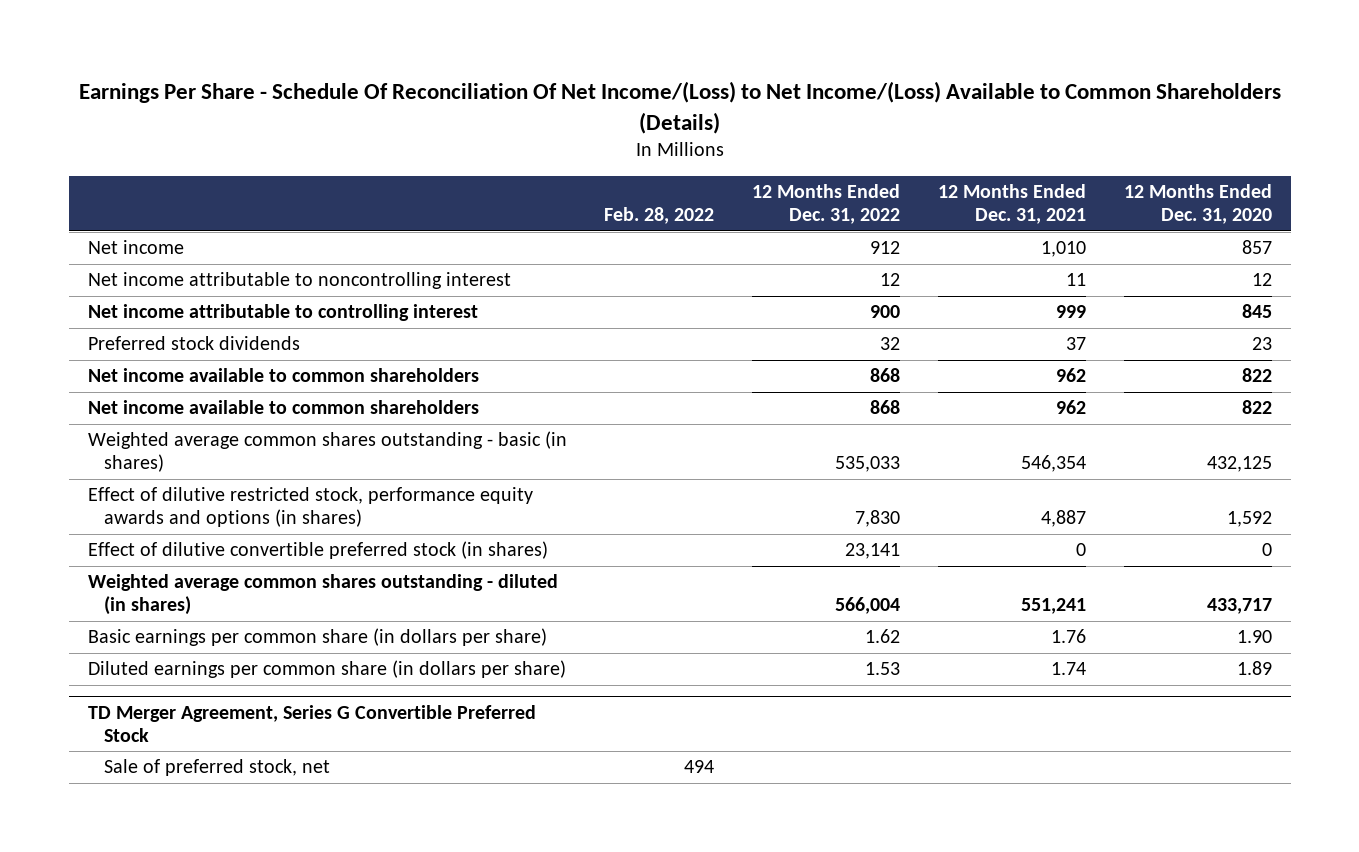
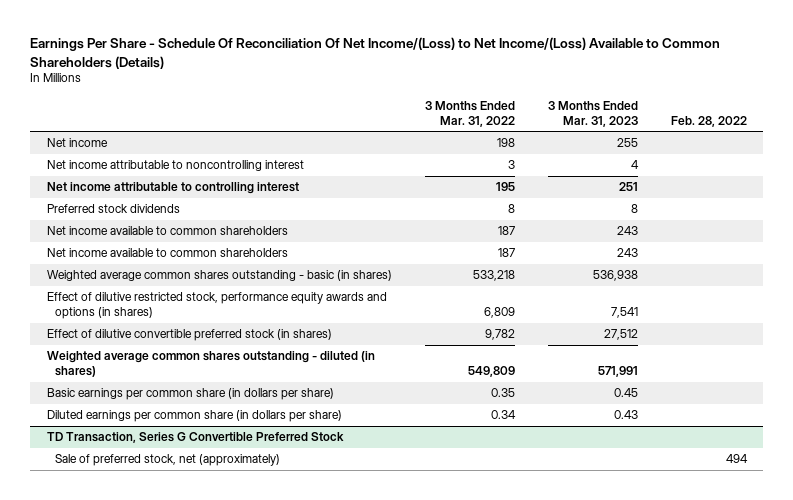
- | Feb. 28, 2022 | 12 Months Ended Dec. 31, 2022 | 12 Months Ended Dec. 31, 2021 | 12 Months Ended Dec. 31, 2020
+ | 3 Months Ended Mar. 31, 2022 | 3 Months Ended Mar. 31, 2023 | Feb. 28, 2022
- TD Merger Agreement, Series G Convertible Preferred Stock
- Sale of preferred stock, net | 494 | | |
+ TD Transaction, Series G Convertible Preferred Stock
+ Sale of preferred stock, net (approximately) | | | 494

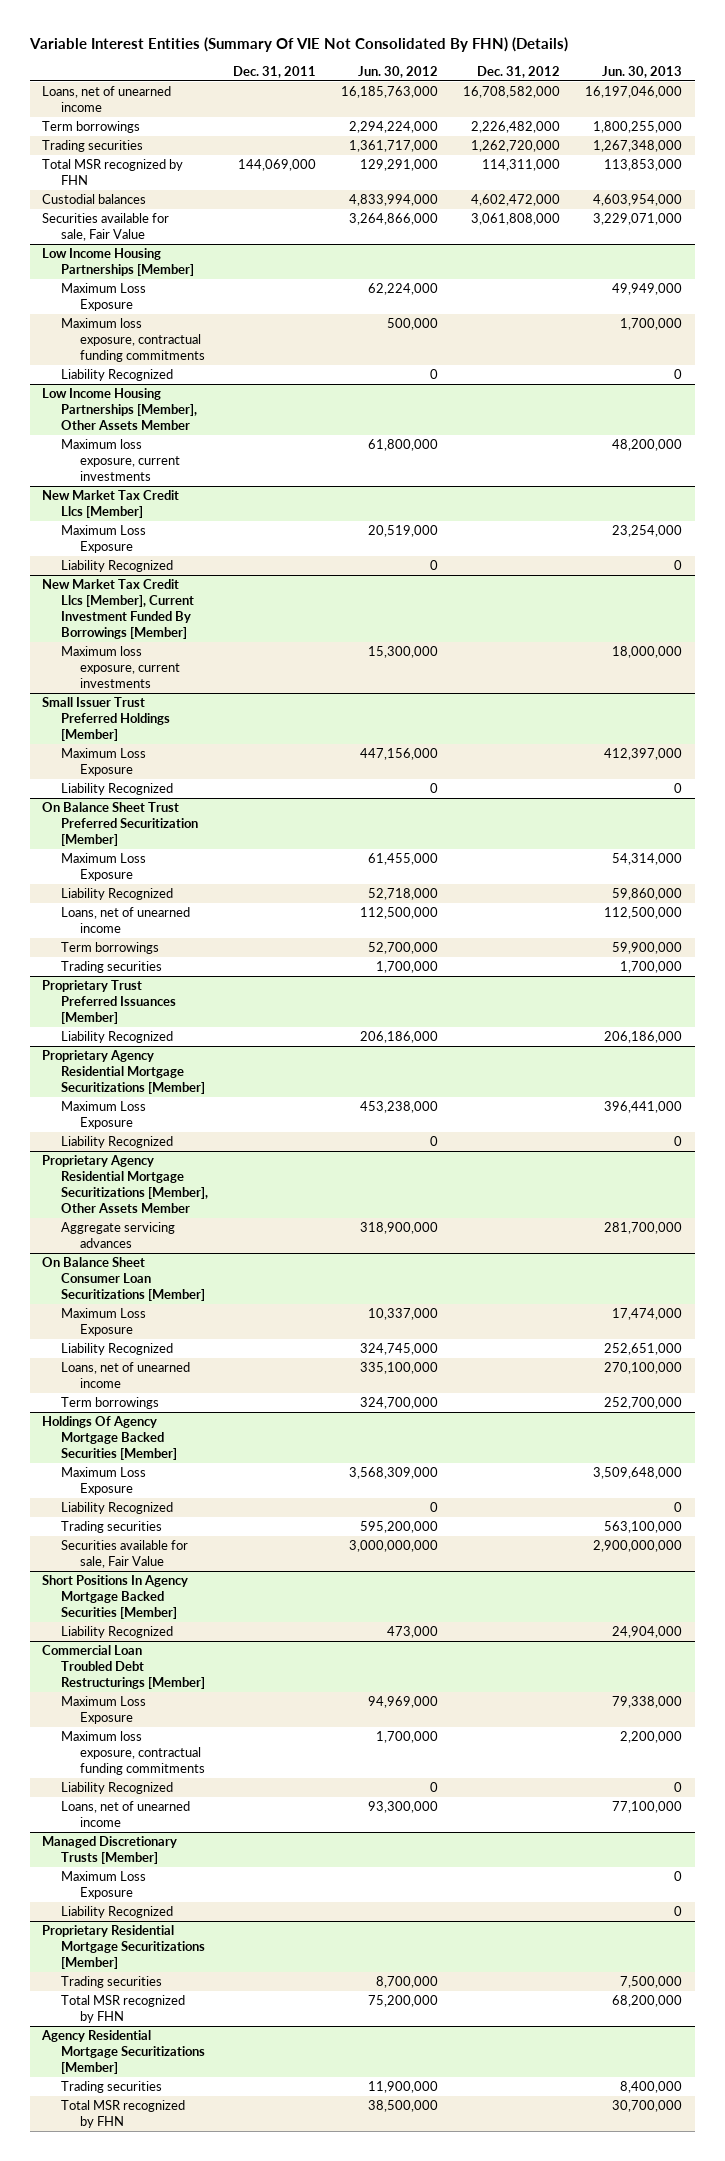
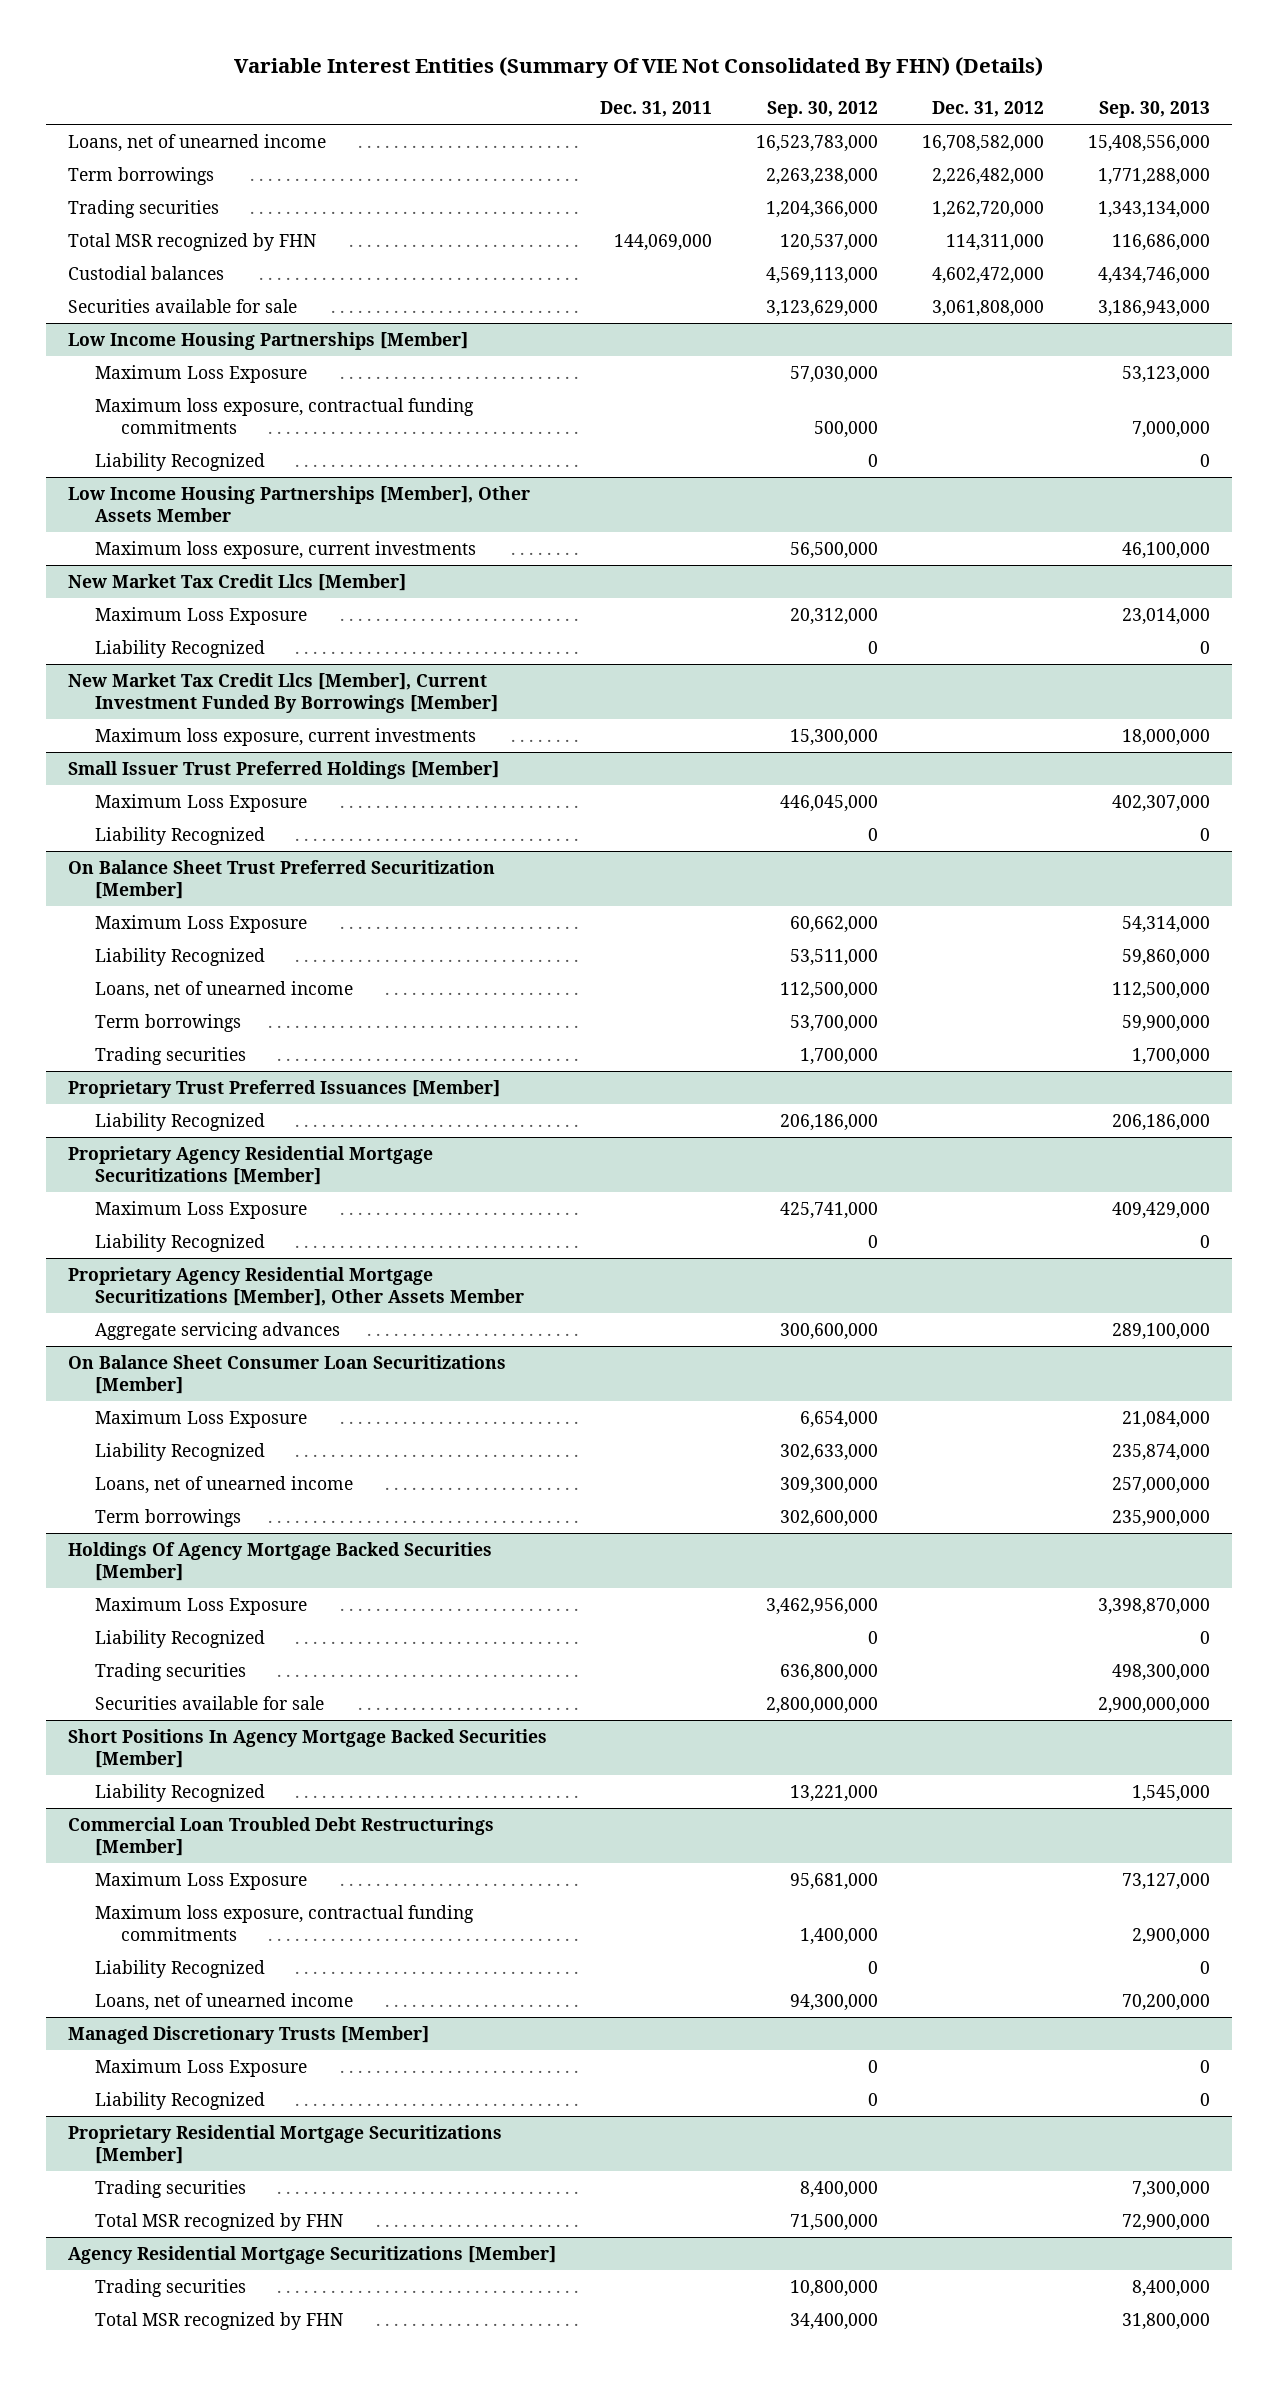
- | Dec. 31, 2011 | Jun. 30, 2012 | Dec. 31, 2012 | Jun. 30, 2013
+ | Dec. 31, 2011 | Sep. 30, 2012 | Dec. 31, 2012 | Sep. 30, 2013
- Securities available for sale, Fair Value | | 3,264,866,000 | 3,061,808,000 | 3,229,071,000
+ Securities available for sale | | 3,123,629,000 | 3,061,808,000 | 3,186,943,000
@ Holdings Of Agency Mortgage Backed Securities [Member]
- Securities available for sale, Fair Value | | 3,000,000,000 | | 2,900,000,000
+ Securities available for sale | | 2,800,000,000 | | 2,900,000,000

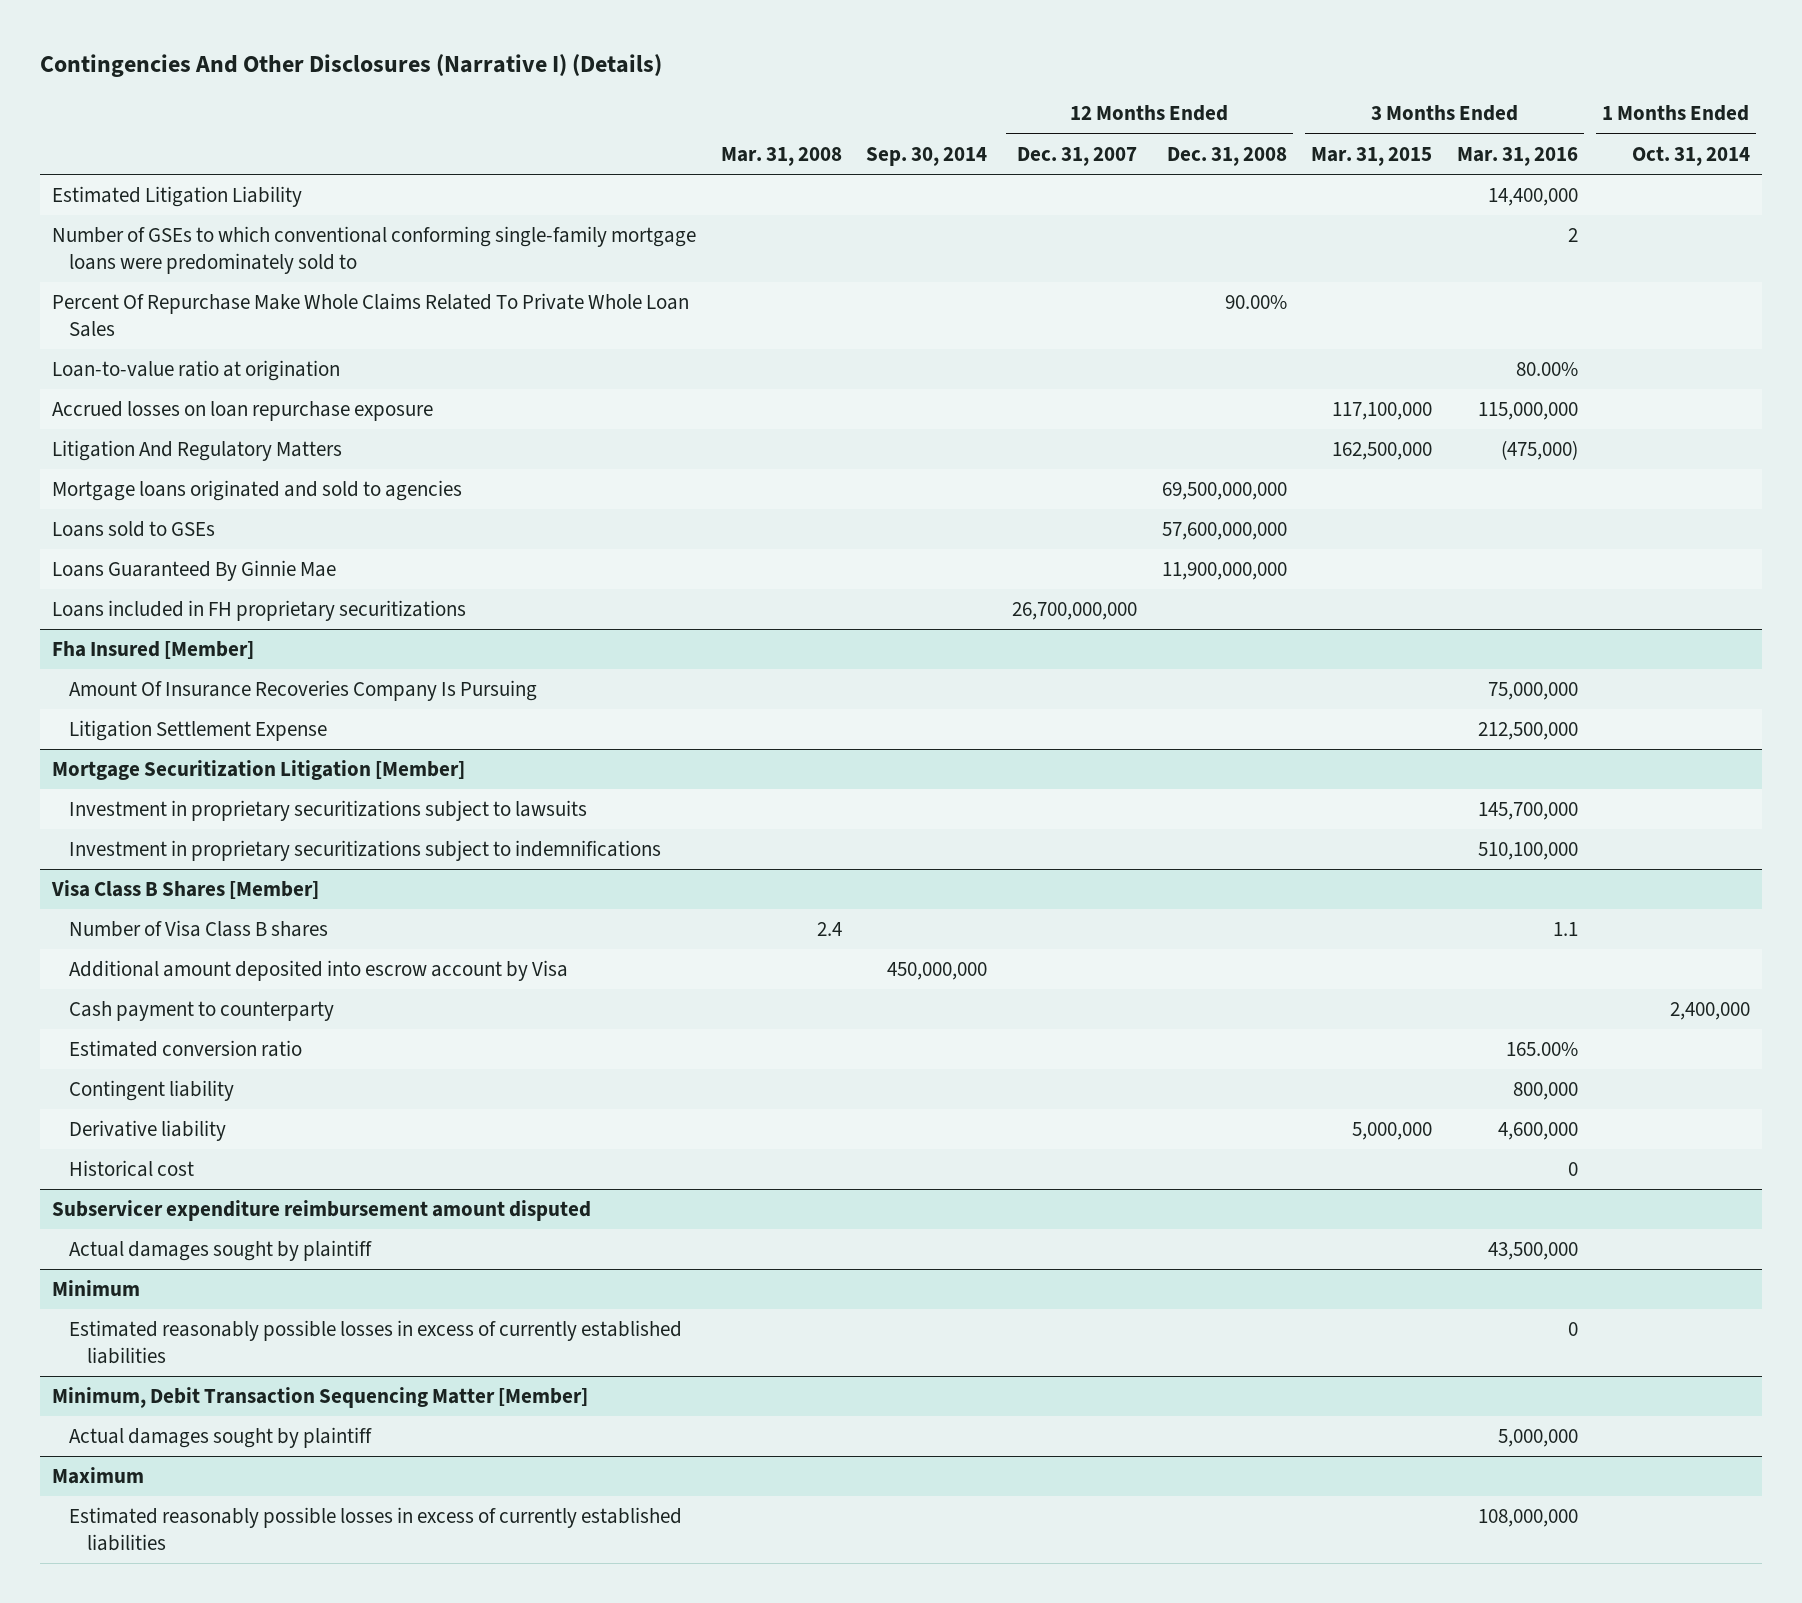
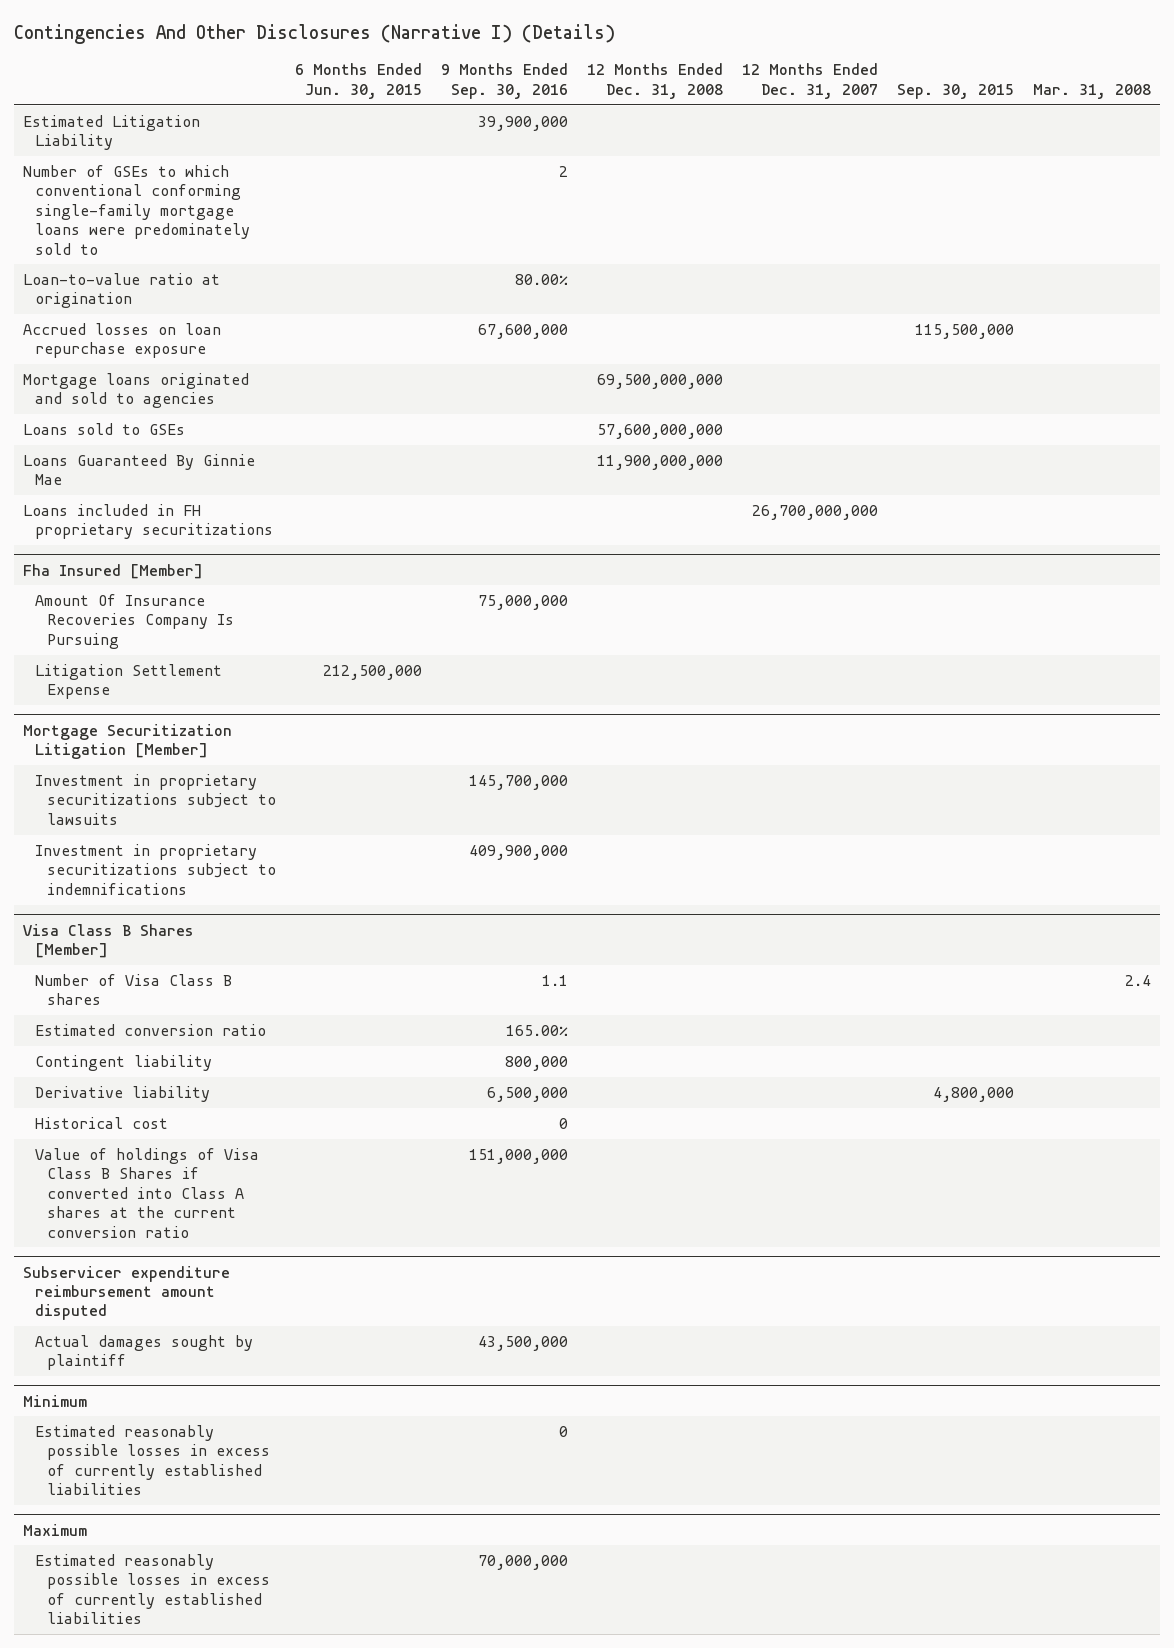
- | Mar. 31, 2008 | Sep. 30, 2014 | 12 Months Ended Dec. 31, 2007 | 12 Months Ended Dec. 31, 2008 | 3 Months Ended Mar. 31, 2015 | 3 Months Ended Mar. 31, 2016 | 1 Months Ended Oct. 31, 2014
+ | 6 Months Ended Jun. 30, 2015 | 9 Months Ended Sep. 30, 2016 | 12 Months Ended Dec. 31, 2008 | 12 Months Ended Dec. 31, 2007 | Sep. 30, 2015 | Mar. 31, 2008
- Percent Of Repurchase Make Whole Claims Related To Private Whole Loan Sales | | | | 90.00% | | |
- Litigation And Regulatory Matters | | | | | 162,500,000 | (475,000) |
@ Visa Class B Shares [Member]
- Additional amount deposited into escrow account by Visa | | 450,000,000 | | | | |
- Cash payment to counterparty | | | | | | | 2,400,000
+ Value of holdings of Visa Class B Shares if converted into Class A shares at the current conversion ratio | | 151,000,000 | | | |
- Minimum, Debit Transaction Sequencing Matter [Member]
- Actual damages sought by plaintiff | | | | | | 5,000,000 |

